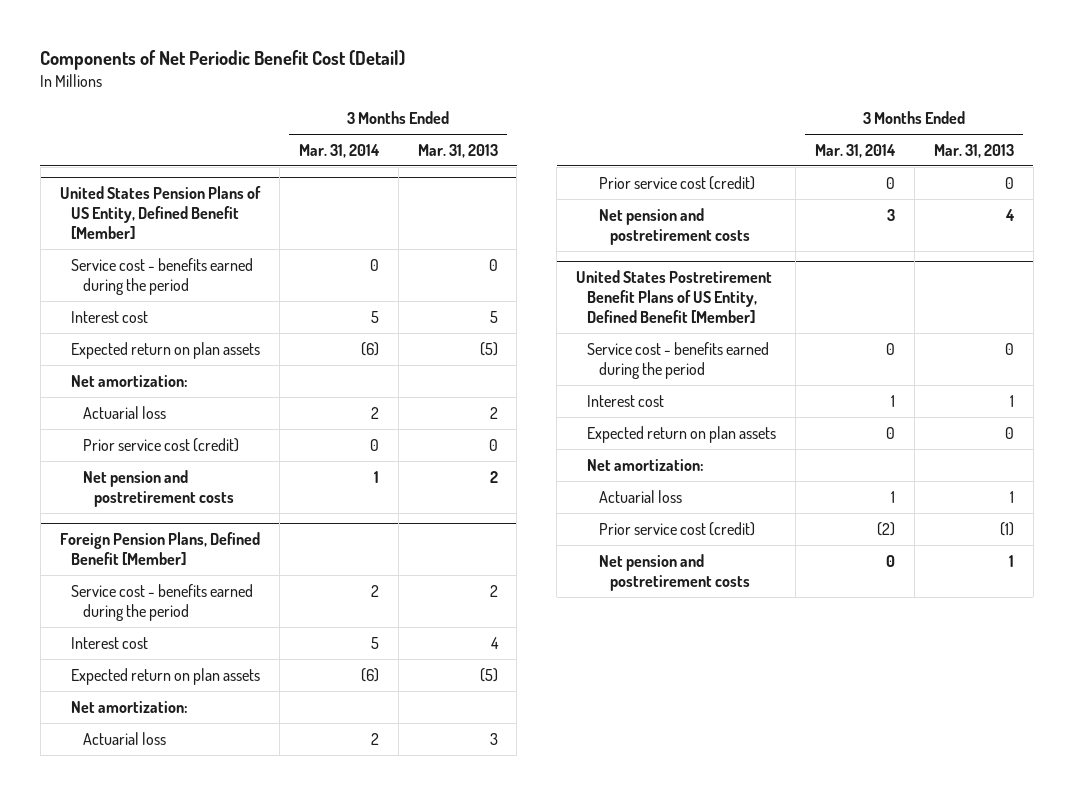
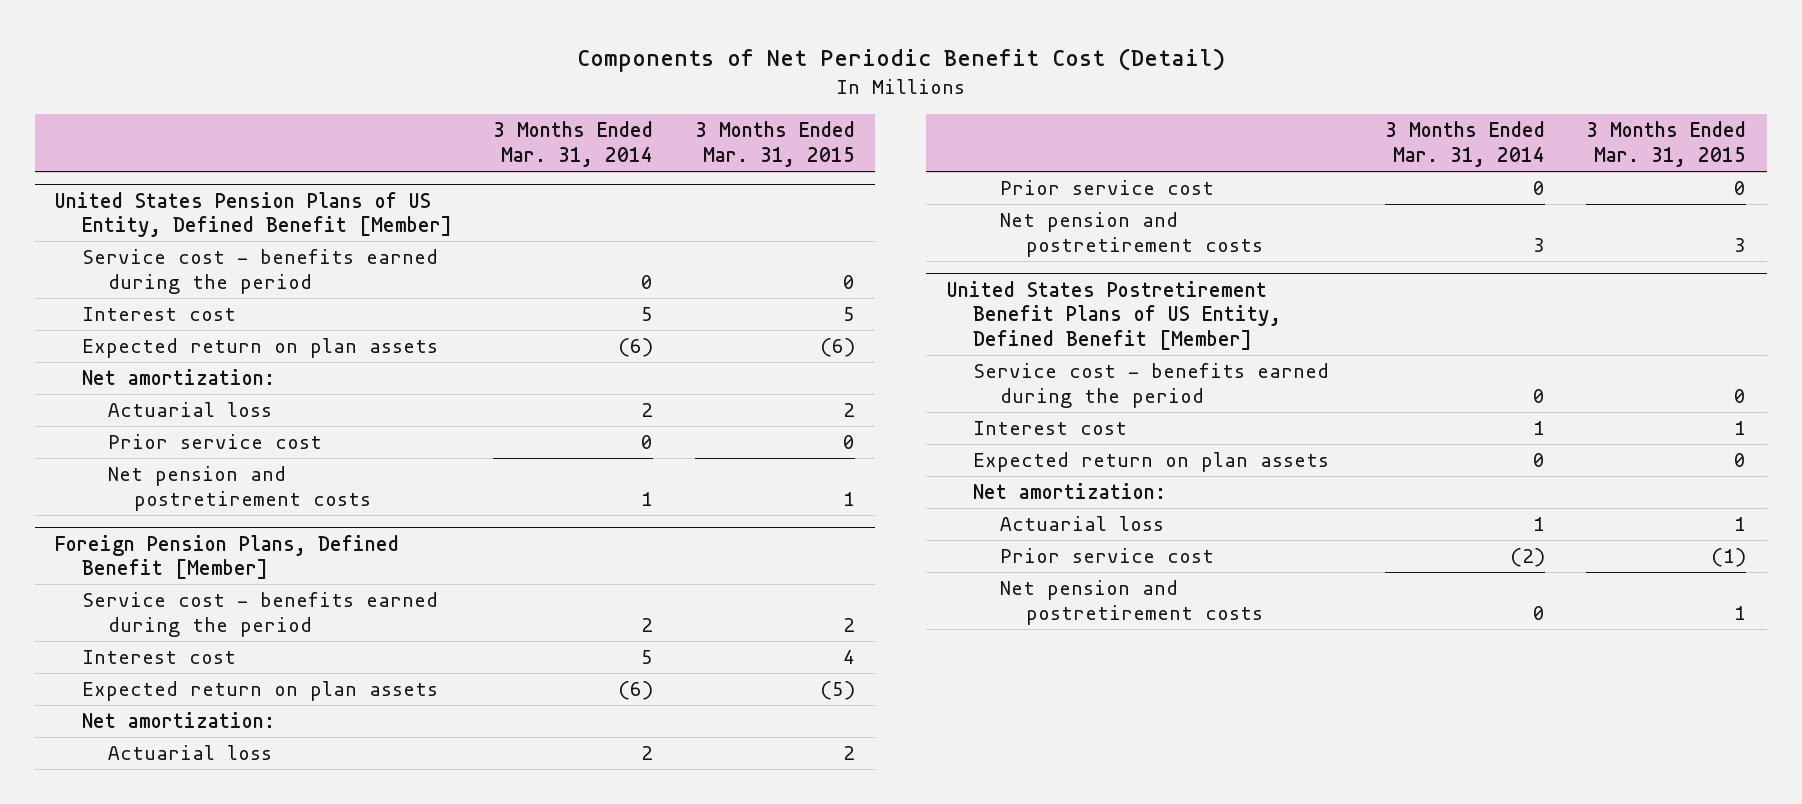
- | 3 Months Ended Mar. 31, 2014 | 3 Months Ended Mar. 31, 2013
+ | 3 Months Ended Mar. 31, 2014 | 3 Months Ended Mar. 31, 2015
@ United States Pension Plans of US Entity, Defined Benefit [Member]
- Prior service cost (credit) | 0 | 0
+ Prior service cost | 0 | 0
@ Foreign Pension Plans, Defined Benefit [Member]
- Prior service cost (credit) | 0 | 0
+ Prior service cost | 0 | 0
@ United States Postretirement Benefit Plans of US Entity, Defined Benefit [Member]
- Prior service cost (credit) | (2) | (1)
+ Prior service cost | (2) | (1)

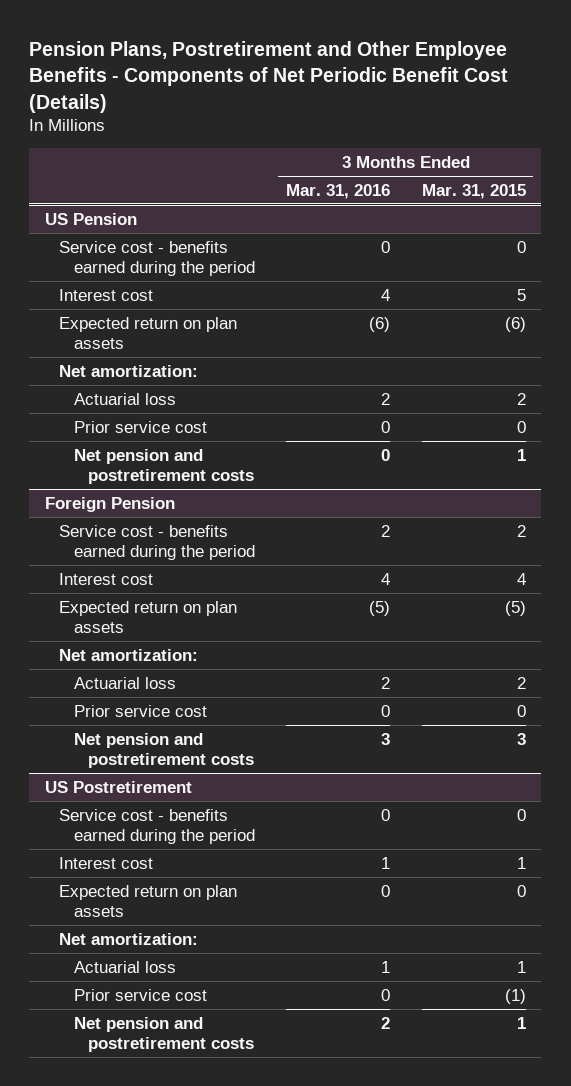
- Components of Net Periodic Benefit Cost (Detail)
+ Pension Plans, Postretirement and Other Employee Benefits - Components of Net Periodic Benefit Cost (Details)
- | 3 Months Ended Mar. 31, 2014 | 3 Months Ended Mar. 31, 2015
+ | 3 Months Ended Mar. 31, 2016 | 3 Months Ended Mar. 31, 2015
- United States Pension Plans of US Entity, Defined Benefit [Member]
+ US Pension
- Foreign Pension Plans, Defined Benefit [Member]
+ Foreign Pension
- United States Postretirement Benefit Plans of US Entity, Defined Benefit [Member]
+ US Postretirement

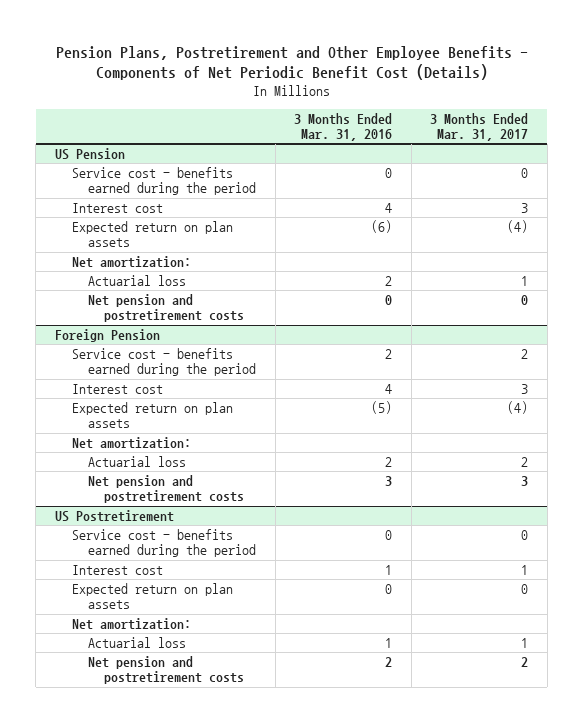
- | 3 Months Ended Mar. 31, 2016 | 3 Months Ended Mar. 31, 2015
+ | 3 Months Ended Mar. 31, 2016 | 3 Months Ended Mar. 31, 2017
@ US Pension
- Prior service cost | 0 | 0
@ Foreign Pension
- Prior service cost | 0 | 0
@ US Postretirement
- Prior service cost | 0 | (1)

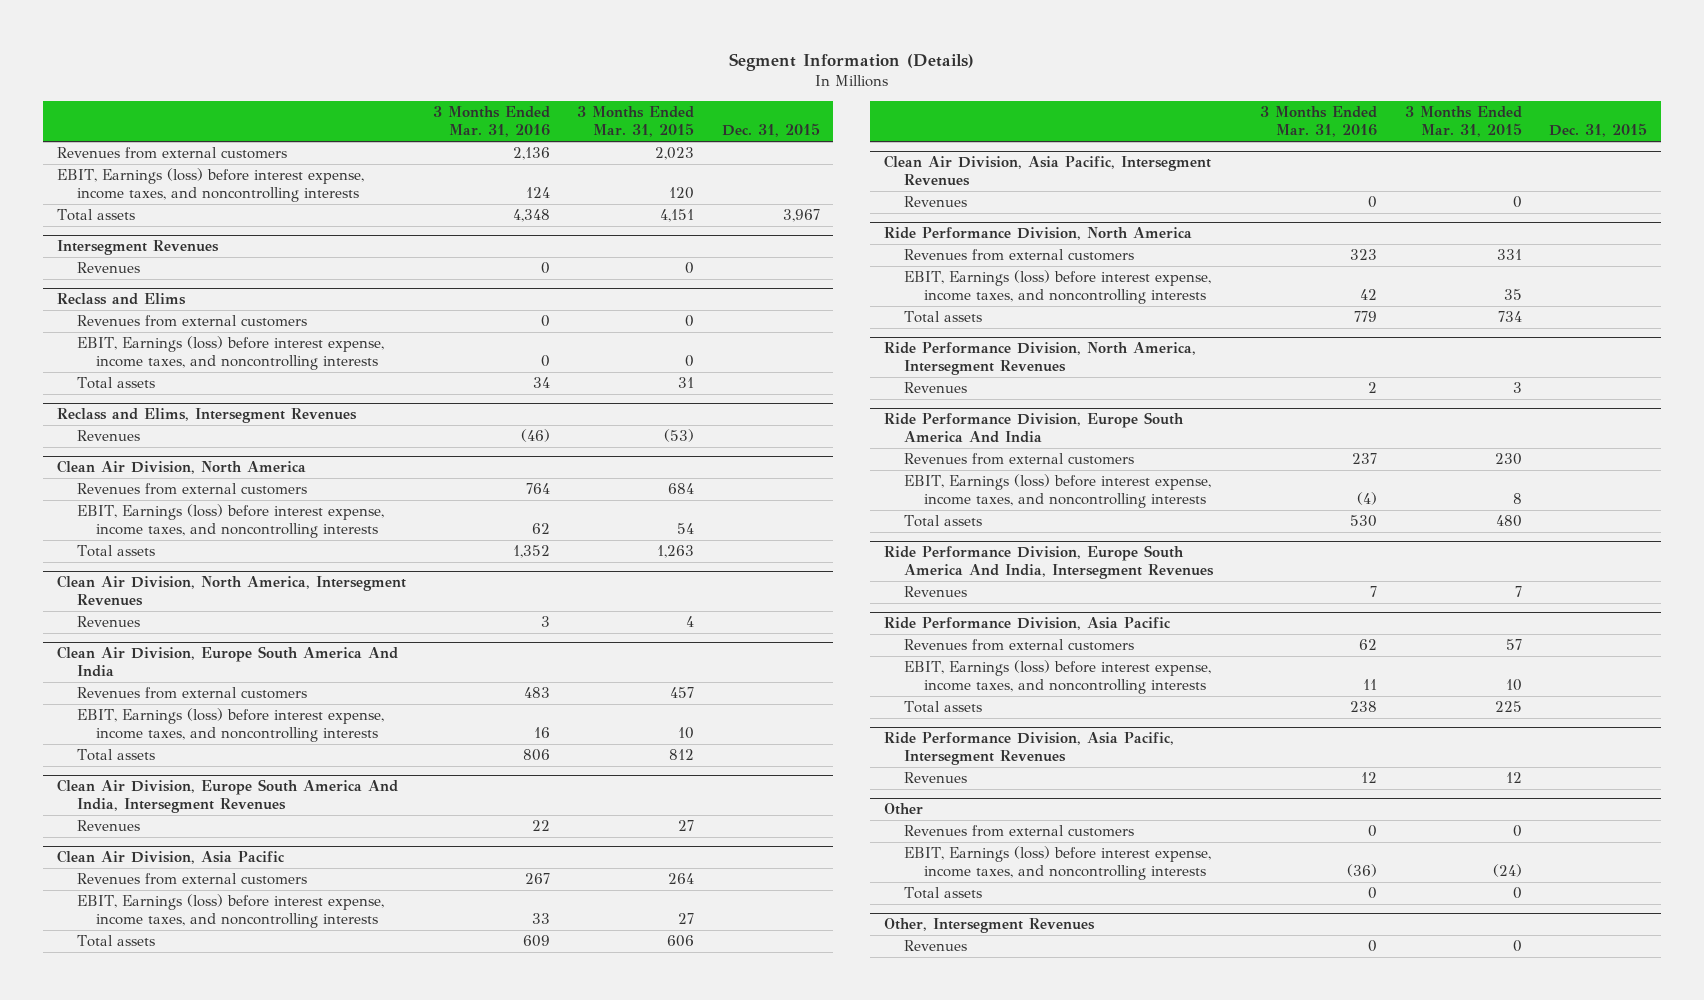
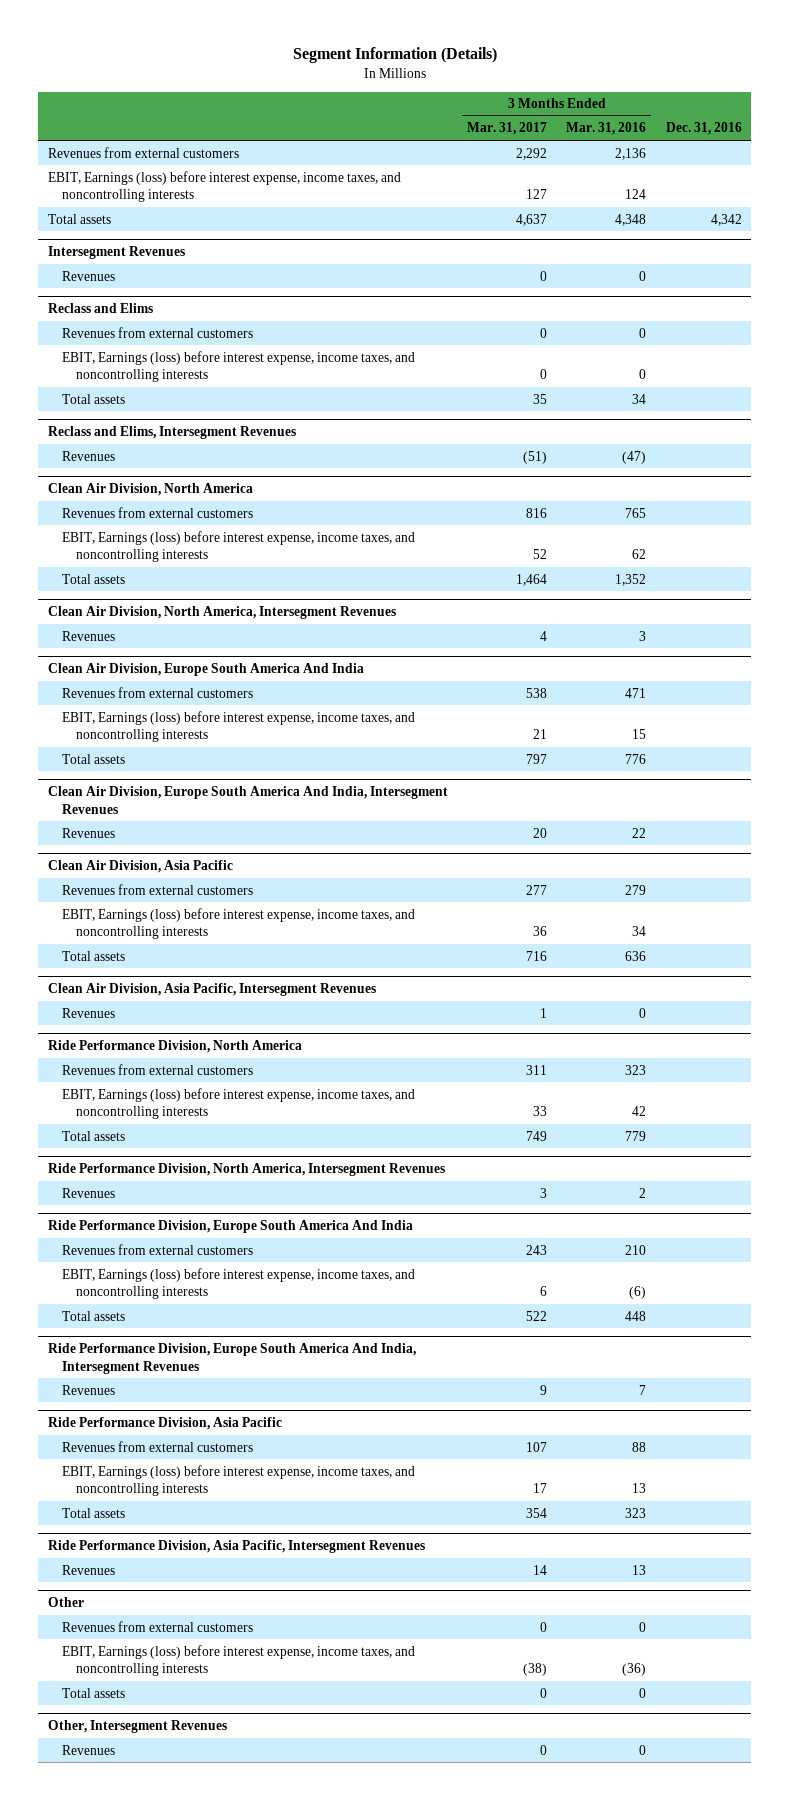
- | 3 Months Ended Mar. 31, 2016 | 3 Months Ended Mar. 31, 2015 | Dec. 31, 2015
+ | 3 Months Ended Mar. 31, 2017 | 3 Months Ended Mar. 31, 2016 | Dec. 31, 2016
@ Reclass and Elims, Intersegment Revenues
- Revenues | (46) | (53) |
+ Revenues | (51) | (47) |
@ Clean Air Division, North America
- Revenues from external customers | 764 | 684 |
+ Revenues from external customers | 816 | 765 |
@ Clean Air Division, Europe South America And India
- Revenues from external customers | 483 | 457 |
- EBIT, Earnings (loss) before interest expense, income taxes, and noncontrolling interests | 16 | 10 |
- Total assets | 806 | 812 |
+ Revenues from external customers | 538 | 471 |
+ EBIT, Earnings (loss) before interest expense, income taxes, and noncontrolling interests | 21 | 15 |
+ Total assets | 797 | 776 |
@ Clean Air Division, Asia Pacific
- Revenues from external customers | 267 | 264 |
- EBIT, Earnings (loss) before interest expense, income taxes, and noncontrolling interests | 33 | 27 |
- Total assets | 609 | 606 |
+ Revenues from external customers | 277 | 279 |
+ EBIT, Earnings (loss) before interest expense, income taxes, and noncontrolling interests | 36 | 34 |
+ Total assets | 716 | 636 |
@ Ride Performance Division, Europe South America And India
- Revenues from external customers | 237 | 230 |
- EBIT, Earnings (loss) before interest expense, income taxes, and noncontrolling interests | (4) | 8 |
- Total assets | 530 | 480 |
+ Revenues from external customers | 243 | 210 |
+ EBIT, Earnings (loss) before interest expense, income taxes, and noncontrolling interests | 6 | (6) |
+ Total assets | 522 | 448 |
@ Ride Performance Division, Asia Pacific
- Revenues from external customers | 62 | 57 |
- EBIT, Earnings (loss) before interest expense, income taxes, and noncontrolling interests | 11 | 10 |
- Total assets | 238 | 225 |
+ Revenues from external customers | 107 | 88 |
+ EBIT, Earnings (loss) before interest expense, income taxes, and noncontrolling interests | 17 | 13 |
+ Total assets | 354 | 323 |
@ Ride Performance Division, Asia Pacific, Intersegment Revenues
- Revenues | 12 | 12 |
+ Revenues | 14 | 13 |

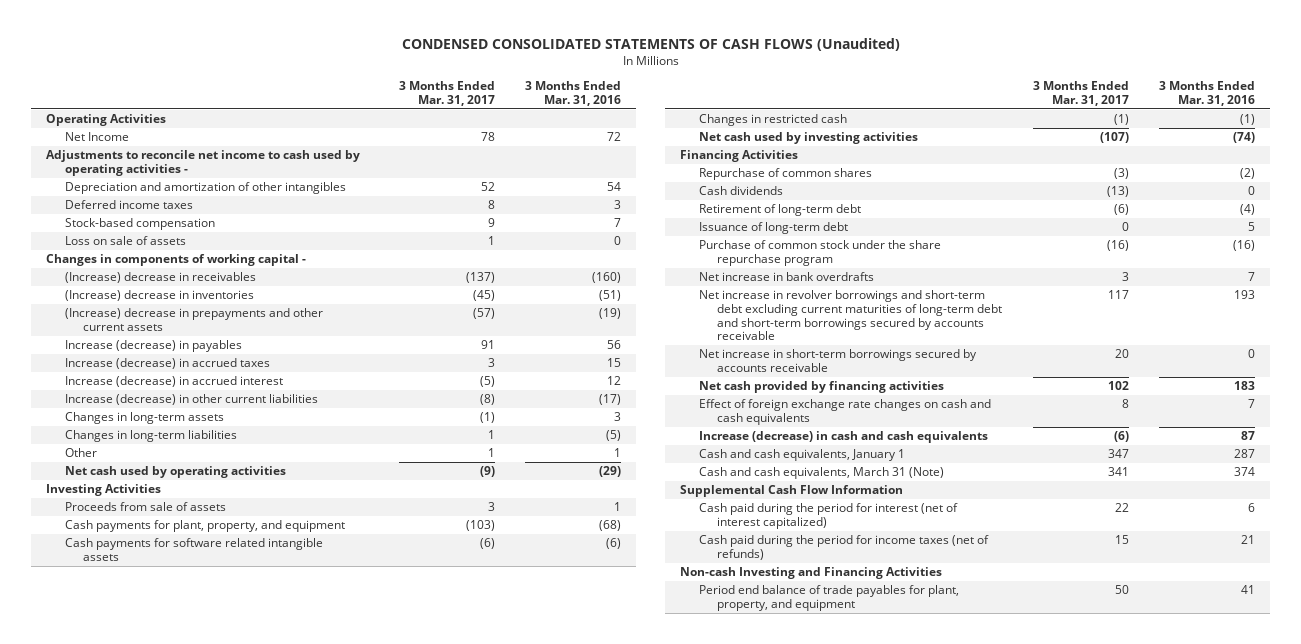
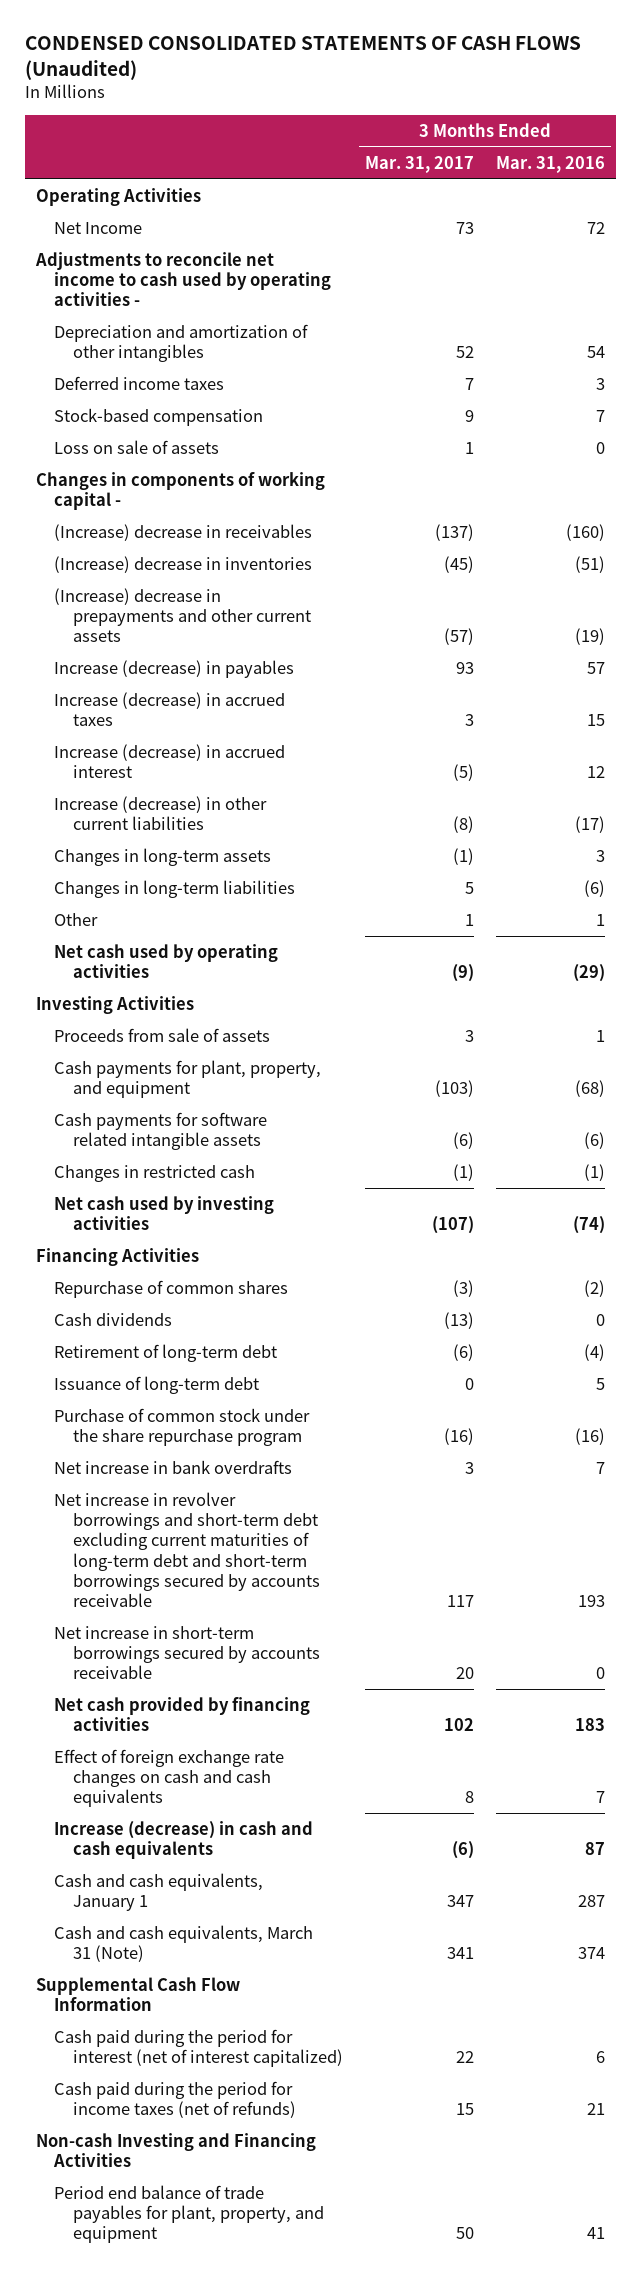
- Net Income | 78 | 72
+ Net Income | 73 | 72
- Deferred income taxes | 8 | 3
+ Deferred income taxes | 7 | 3
- Increase (decrease) in payables | 91 | 56
+ Increase (decrease) in payables | 93 | 57
- Changes in long-term liabilities | 1 | (5)
+ Changes in long-term liabilities | 5 | (6)

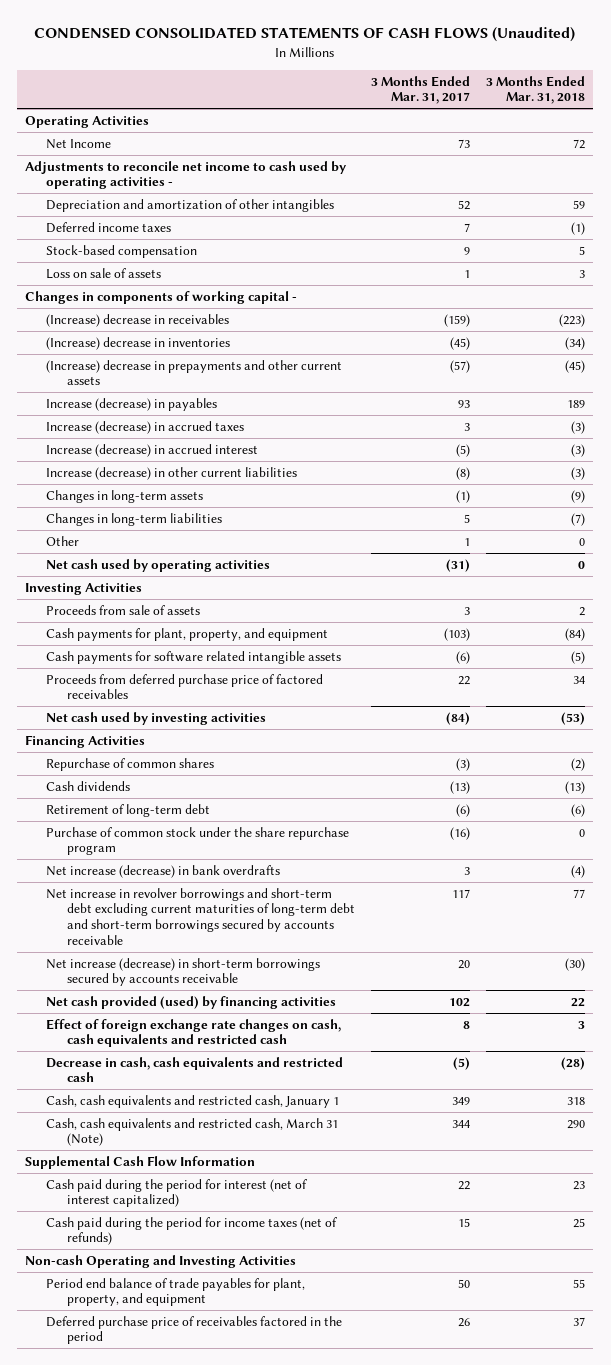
- | 3 Months Ended Mar. 31, 2017 | 3 Months Ended Mar. 31, 2016
+ | 3 Months Ended Mar. 31, 2017 | 3 Months Ended Mar. 31, 2018
- (Increase) decrease in receivables | (137) | (160)
+ (Increase) decrease in receivables | (159) | (223)
- Net cash used by operating activities | (9) | (29)
+ Net cash used by operating activities | (31) | 0
- Changes in restricted cash | (1) | (1)
- Net cash used by investing activities | (107) | (74)
+ Proceeds from deferred purchase price of factored receivables | 22 | 34
+ Net cash used by investing activities | (84) | (53)
- Issuance of long-term debt | 0 | 5
- Net increase in bank overdrafts | 3 | 7
+ Net increase (decrease) in bank overdrafts | 3 | (4)
- Net increase in short-term borrowings secured by accounts receivable | 20 | 0
- Net cash provided by financing activities | 102 | 183
- Effect of foreign exchange rate changes on cash and cash equivalents | 8 | 7
- Increase (decrease) in cash and cash equivalents | (6) | 87
- Cash and cash equivalents, January 1 | 347 | 287
- Cash and cash equivalents, March 31 (Note) | 341 | 374
+ Net increase (decrease) in short-term borrowings secured by accounts receivable | 20 | (30)
+ Net cash provided (used) by financing activities | 102 | 22
+ Effect of foreign exchange rate changes on cash, cash equivalents and restricted cash | 8 | 3
+ Decrease in cash, cash equivalents and restricted cash | (5) | (28)
+ Cash, cash equivalents and restricted cash, January 1 | 349 | 318
+ Cash, cash equivalents and restricted cash, March 31 (Note) | 344 | 290
- Non-cash Investing and Financing Activities
+ Non-cash Operating and Investing Activities
+ Deferred purchase price of receivables factored in the period | 26 | 37

